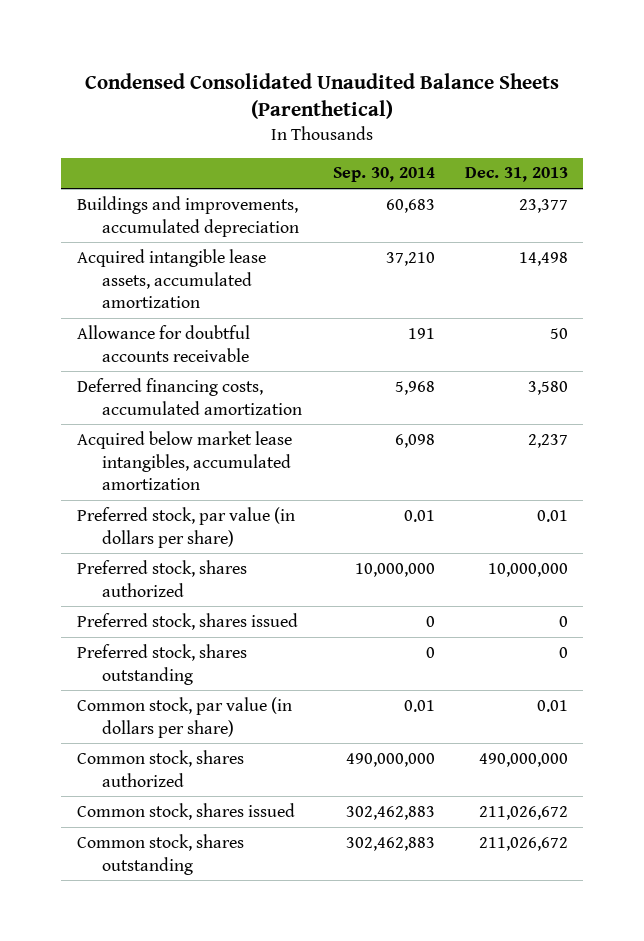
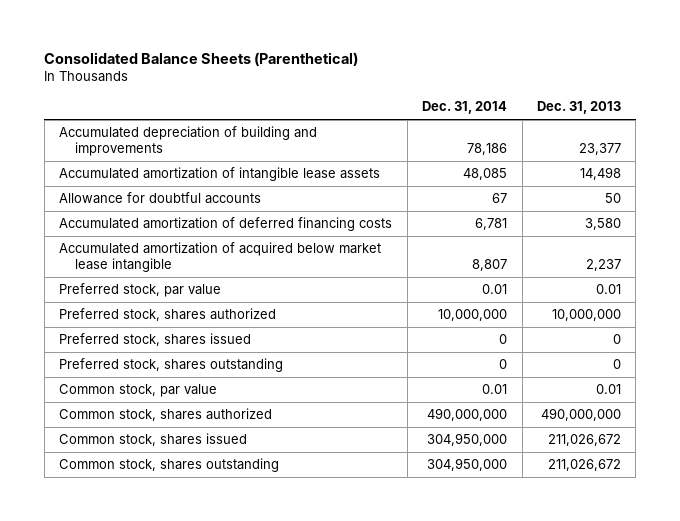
- Condensed Consolidated Unaudited Balance Sheets (Parenthetical)
+ Consolidated Balance Sheets (Parenthetical)
- | Sep. 30, 2014 | Dec. 31, 2013
+ | Dec. 31, 2014 | Dec. 31, 2013
- Buildings and improvements, accumulated depreciation | 60,683 | 23,377
- Acquired intangible lease assets, accumulated amortization | 37,210 | 14,498
- Allowance for doubtful accounts receivable | 191 | 50
- Deferred financing costs, accumulated amortization | 5,968 | 3,580
- Acquired below market lease intangibles, accumulated amortization | 6,098 | 2,237
- Preferred stock, par value (in dollars per share) | 0.01 | 0.01
+ Accumulated depreciation of building and improvements | 78,186 | 23,377
+ Accumulated amortization of intangible lease assets | 48,085 | 14,498
+ Allowance for doubtful accounts | 67 | 50
+ Accumulated amortization of deferred financing costs | 6,781 | 3,580
+ Accumulated amortization of acquired below market lease intangible | 8,807 | 2,237
+ Preferred stock, par value | 0.01 | 0.01
- Common stock, par value (in dollars per share) | 0.01 | 0.01
+ Common stock, par value | 0.01 | 0.01

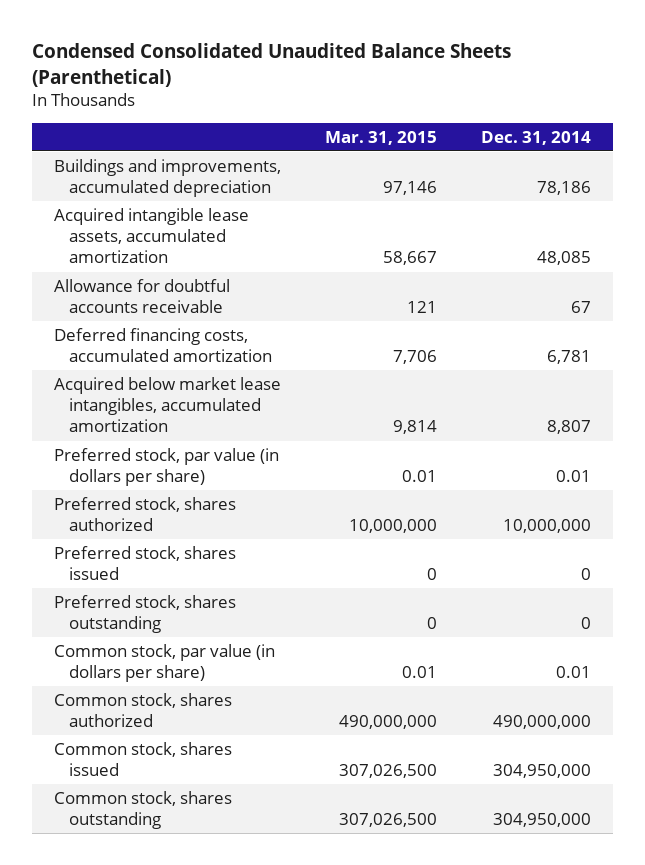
- Consolidated Balance Sheets (Parenthetical)
+ Condensed Consolidated Unaudited Balance Sheets (Parenthetical)
- | Dec. 31, 2014 | Dec. 31, 2013
+ | Mar. 31, 2015 | Dec. 31, 2014
- Accumulated depreciation of building and improvements | 78,186 | 23,377
- Accumulated amortization of intangible lease assets | 48,085 | 14,498
- Allowance for doubtful accounts | 67 | 50
- Accumulated amortization of deferred financing costs | 6,781 | 3,580
- Accumulated amortization of acquired below market lease intangible | 8,807 | 2,237
- Preferred stock, par value | 0.01 | 0.01
+ Buildings and improvements, accumulated depreciation | 97,146 | 78,186
+ Acquired intangible lease assets, accumulated amortization | 58,667 | 48,085
+ Allowance for doubtful accounts receivable | 121 | 67
+ Deferred financing costs, accumulated amortization | 7,706 | 6,781
+ Acquired below market lease intangibles, accumulated amortization | 9,814 | 8,807
+ Preferred stock, par value (in dollars per share) | 0.01 | 0.01
- Common stock, par value | 0.01 | 0.01
+ Common stock, par value (in dollars per share) | 0.01 | 0.01

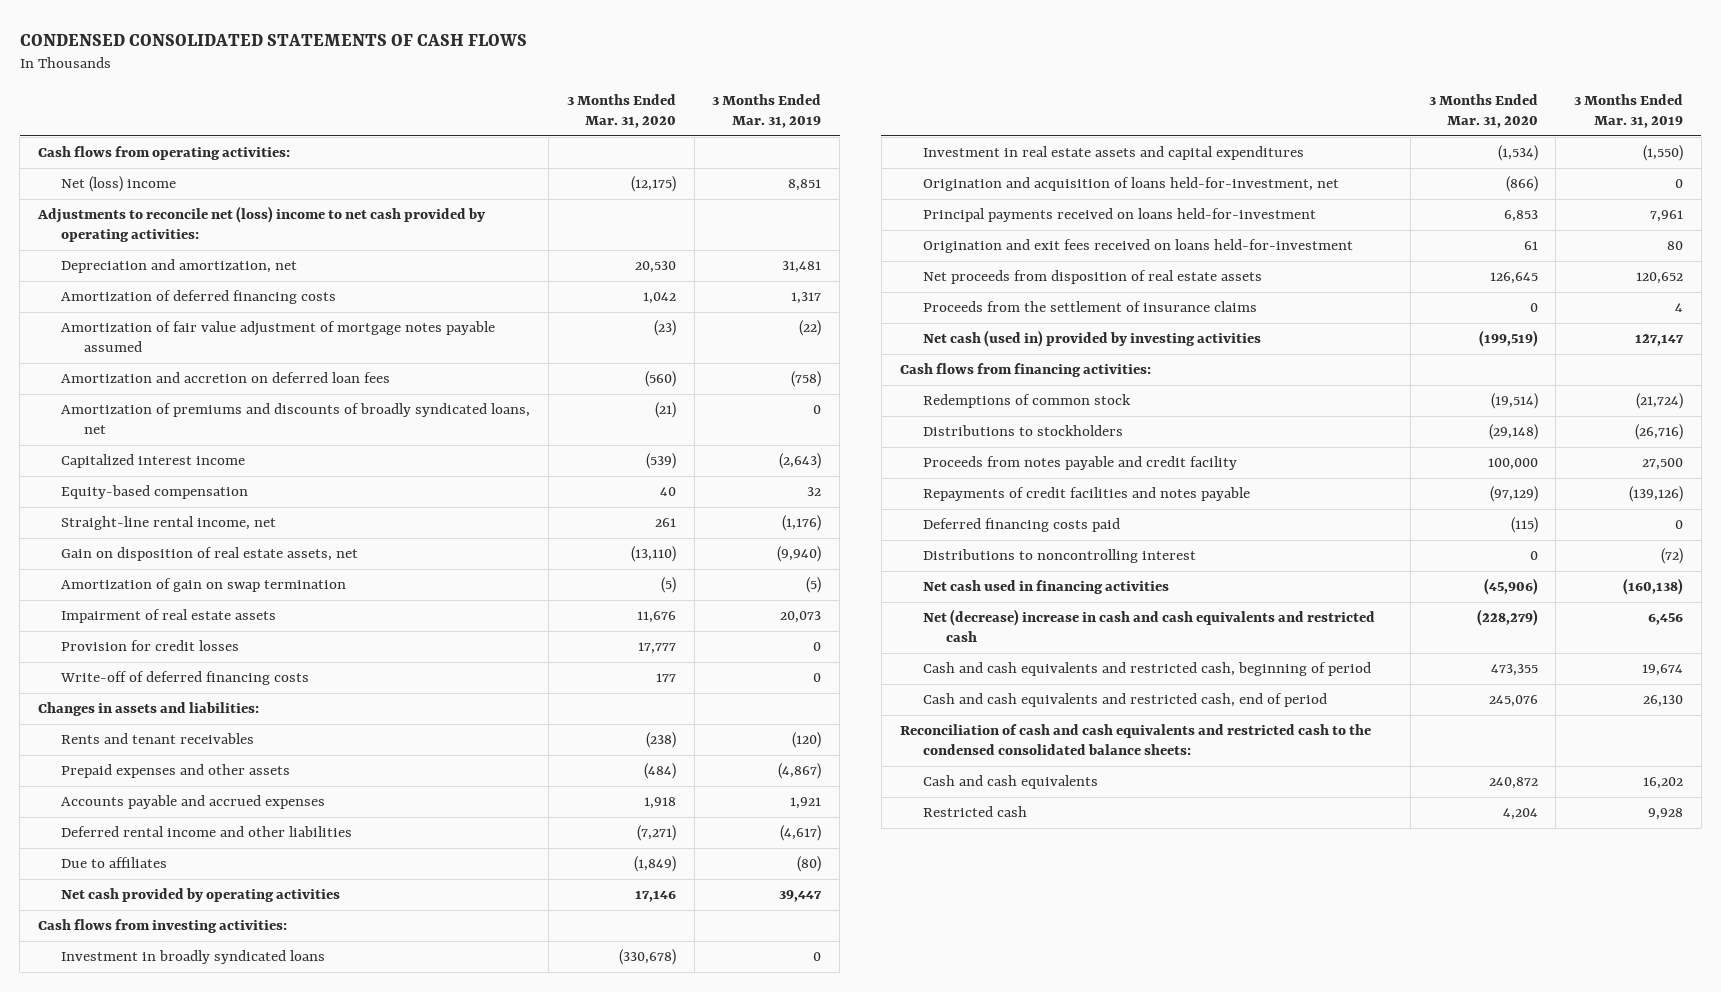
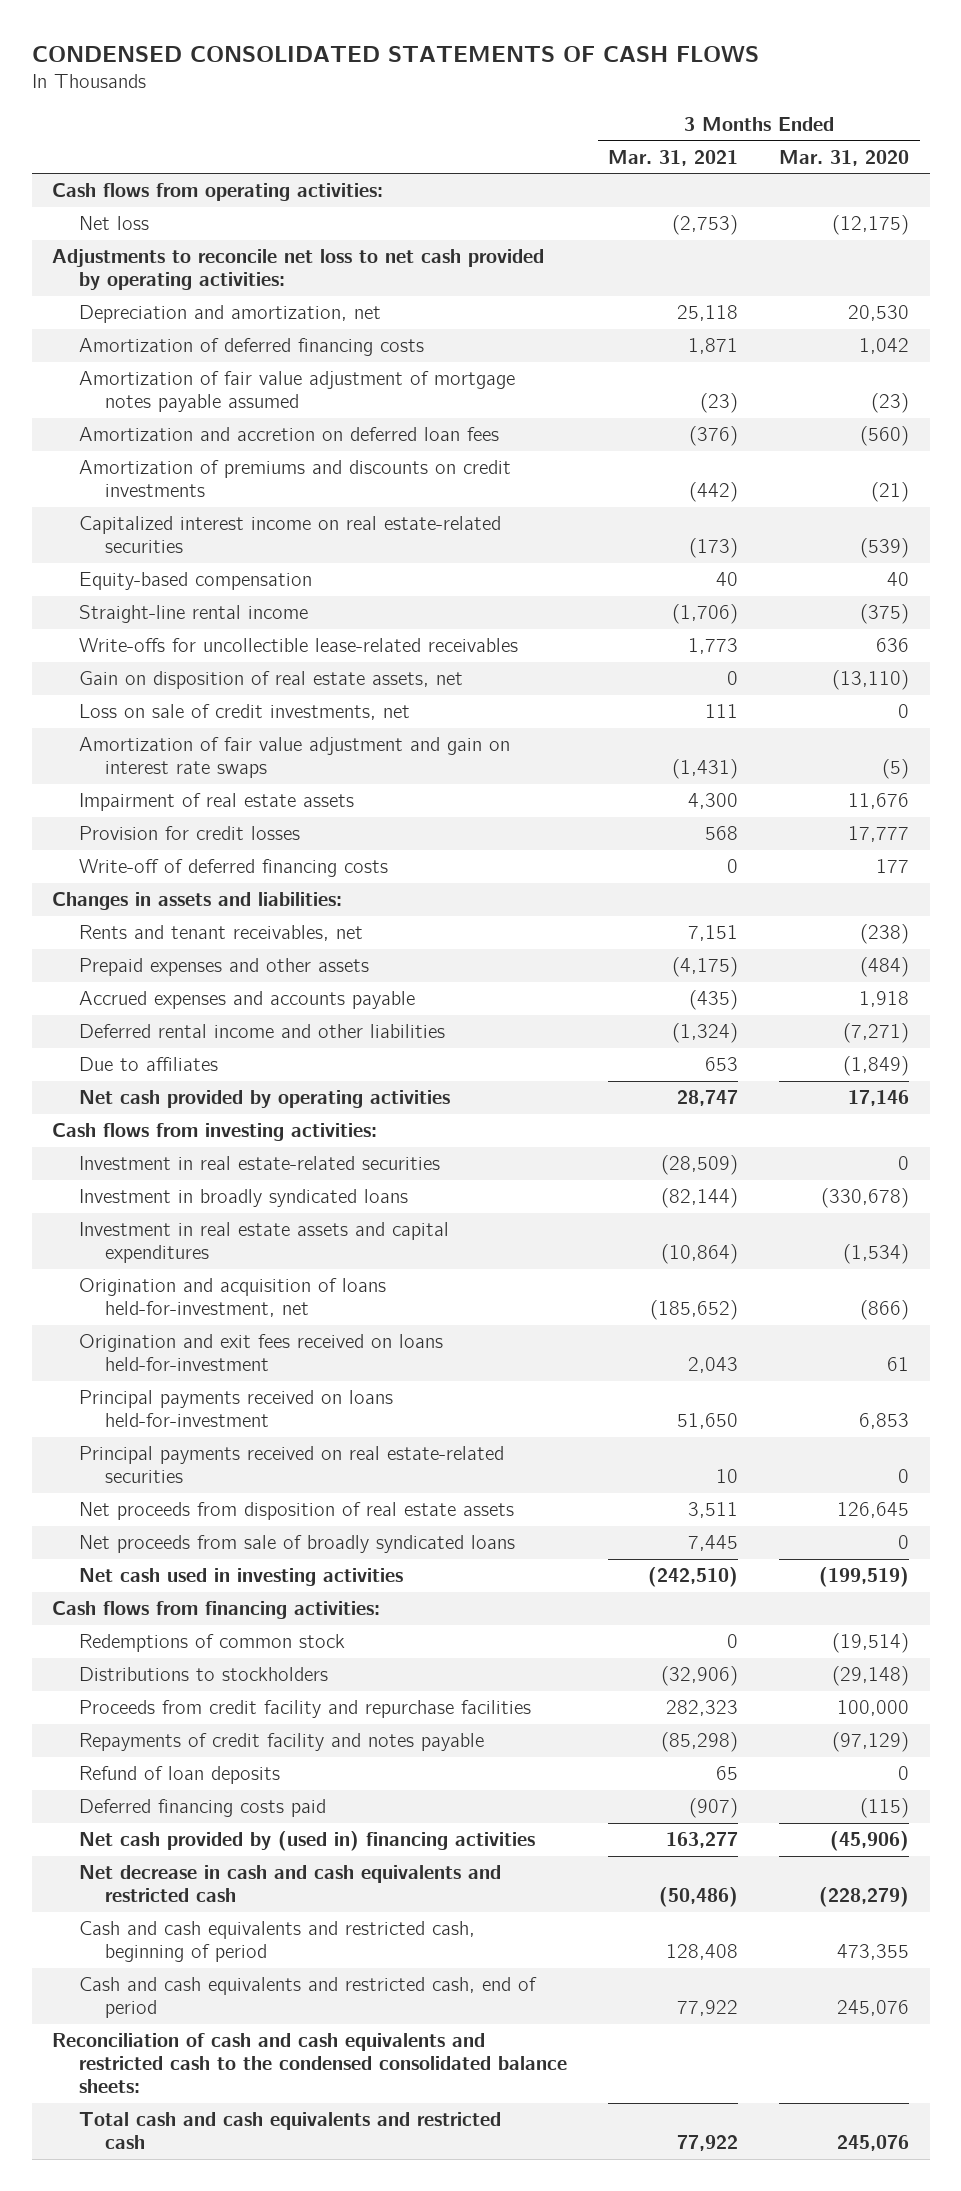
- | 3 Months Ended Mar. 31, 2020 | 3 Months Ended Mar. 31, 2019
+ | 3 Months Ended Mar. 31, 2021 | 3 Months Ended Mar. 31, 2020
- Net (loss) income | (12,175) | 8,851
- Adjustments to reconcile net (loss) income to net cash provided by operating activities:
+ Net loss | (2,753) | (12,175)
+ Adjustments to reconcile net loss to net cash provided by operating activities:
- Amortization of premiums and discounts of broadly syndicated loans, net | (21) | 0
- Capitalized interest income | (539) | (2,643)
+ Amortization of premiums and discounts on credit investments | (442) | (21)
+ Capitalized interest income on real estate-related securities | (173) | (539)
- Straight-line rental income, net | 261 | (1,176)
+ Straight-line rental income | (1,706) | (375)
+ Write-offs for uncollectible lease-related receivables | 1,773 | 636
- Amortization of gain on swap termination | (5) | (5)
+ Loss on sale of credit investments, net | 111 | 0
+ Amortization of fair value adjustment and gain on interest rate swaps | (1,431) | (5)
- Rents and tenant receivables | (238) | (120)
+ Rents and tenant receivables, net | 7,151 | (238)
- Accounts payable and accrued expenses | 1,918 | 1,921
+ Accrued expenses and accounts payable | (435) | 1,918
+ Investment in real estate-related securities | (28,509) | 0
moved down: Principal payments received on loans held-for-investment | 51,650 | 6,853
+ Principal payments received on real estate-related securities | 10 | 0
- Proceeds from the settlement of insurance claims | 0 | 4
- Net cash (used in) provided by investing activities | (199,519) | 127,147
+ Net proceeds from sale of broadly syndicated loans | 7,445 | 0
+ Net cash used in investing activities | (242,510) | (199,519)
- Proceeds from notes payable and credit facility | 100,000 | 27,500
- Repayments of credit facilities and notes payable | (97,129) | (139,126)
+ Proceeds from credit facility and repurchase facilities | 282,323 | 100,000
+ Repayments of credit facility and notes payable | (85,298) | (97,129)
+ Refund of loan deposits | 65 | 0
- Distributions to noncontrolling interest | 0 | (72)
- Net cash used in financing activities | (45,906) | (160,138)
- Net (decrease) increase in cash and cash equivalents and restricted cash | (228,279) | 6,456
+ Net cash provided by (used in) financing activities | 163,277 | (45,906)
+ Net decrease in cash and cash equivalents and restricted cash | (50,486) | (228,279)
- Cash and cash equivalents | 240,872 | 16,202
- Restricted cash | 4,204 | 9,928
+ Total cash and cash equivalents and restricted cash | 77,922 | 245,076

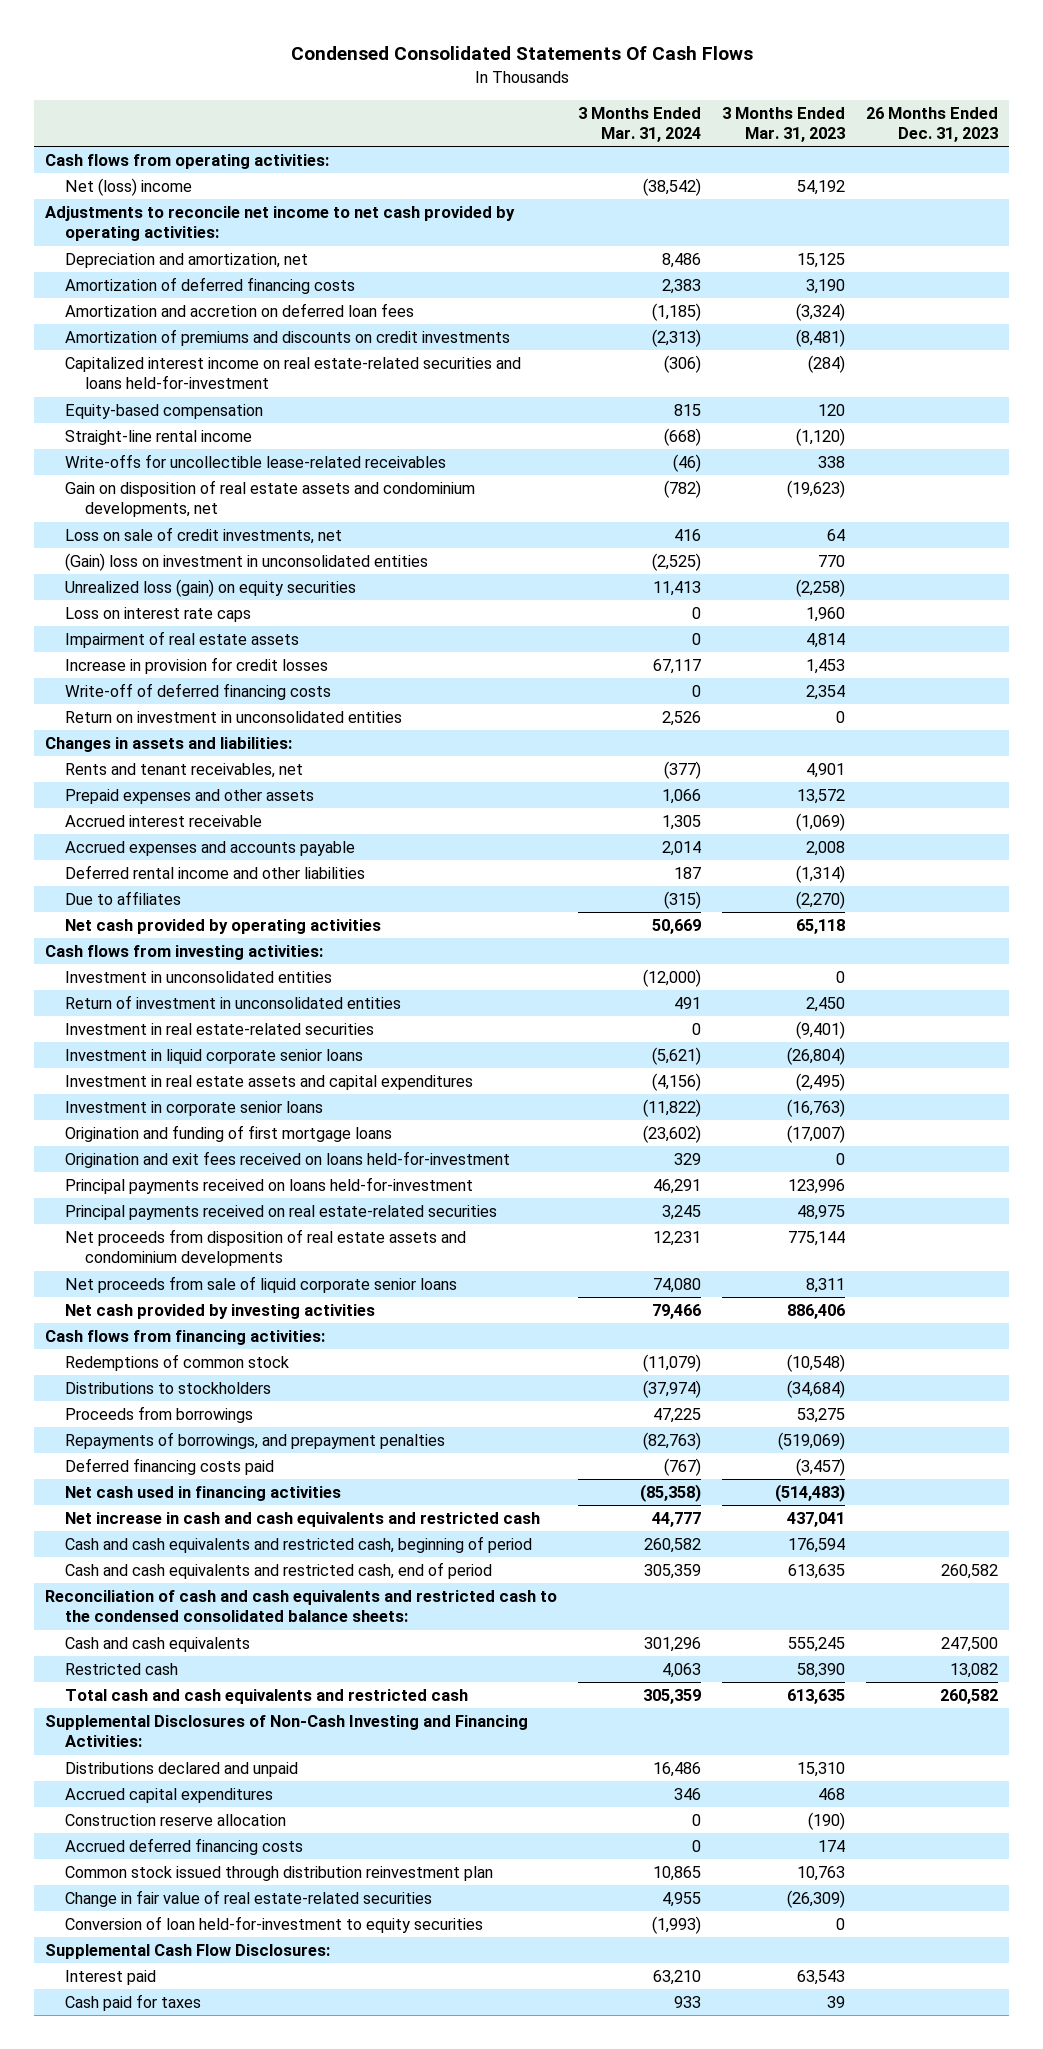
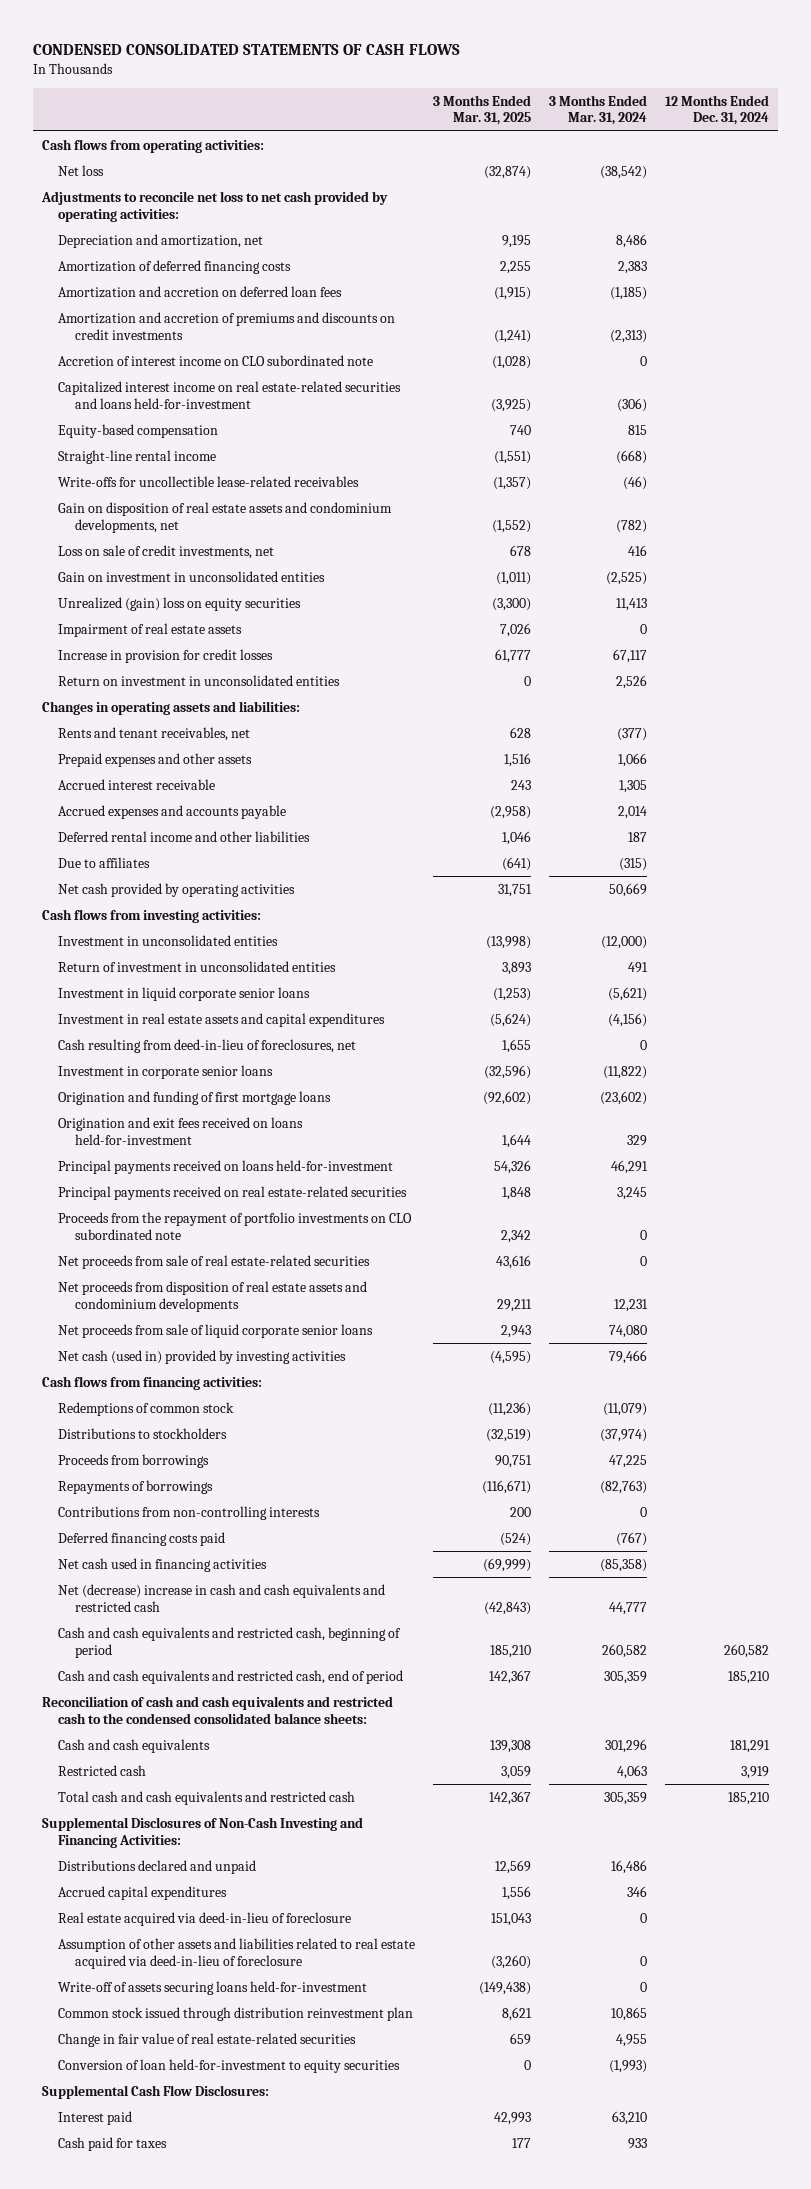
- Condensed Consolidated Statements Of Cash Flows
+ CONDENSED CONSOLIDATED STATEMENTS OF CASH FLOWS
- | 3 Months Ended Mar. 31, 2024 | 3 Months Ended Mar. 31, 2023 | 26 Months Ended Dec. 31, 2023
+ | 3 Months Ended Mar. 31, 2025 | 3 Months Ended Mar. 31, 2024 | 12 Months Ended Dec. 31, 2024
- Net (loss) income | (38,542) | 54,192 |
- Adjustments to reconcile net income to net cash provided by operating activities:
+ Net loss | (32,874) | (38,542) |
+ Adjustments to reconcile net loss to net cash provided by operating activities:
- Amortization of premiums and discounts on credit investments | (2,313) | (8,481) |
+ Amortization and accretion of premiums and discounts on credit investments | (1,241) | (2,313) |
+ Accretion of interest income on CLO subordinated note | (1,028) | 0 |
- (Gain) loss on investment in unconsolidated entities | (2,525) | 770 |
- Unrealized loss (gain) on equity securities | 11,413 | (2,258) |
- Loss on interest rate caps | 0 | 1,960 |
+ Gain on investment in unconsolidated entities | (1,011) | (2,525) |
+ Unrealized (gain) loss on equity securities | (3,300) | 11,413 |
- Write-off of deferred financing costs | 0 | 2,354 |
- Changes in assets and liabilities:
+ Changes in operating assets and liabilities:
- Investment in real estate-related securities | 0 | (9,401) |
+ Cash resulting from deed-in-lieu of foreclosures, net | 1,655 | 0 |
+ Proceeds from the repayment of portfolio investments on CLO subordinated note | 2,342 | 0 |
+ Net proceeds from sale of real estate-related securities | 43,616 | 0 |
- Net cash provided by investing activities | 79,466 | 886,406 |
+ Net cash (used in) provided by investing activities | (4,595) | 79,466 |
- Repayments of borrowings, and prepayment penalties | (82,763) | (519,069) |
+ Repayments of borrowings | (116,671) | (82,763) |
+ Contributions from non-controlling interests | 200 | 0 |
- Net increase in cash and cash equivalents and restricted cash | 44,777 | 437,041 |
+ Net (decrease) increase in cash and cash equivalents and restricted cash | (42,843) | 44,777 |
- Construction reserve allocation | 0 | (190) |
- Accrued deferred financing costs | 0 | 174 |
+ Real estate acquired via deed-in-lieu of foreclosure | 151,043 | 0 |
+ Assumption of other assets and liabilities related to real estate acquired via deed-in-lieu of foreclosure | (3,260) | 0 |
+ Write-off of assets securing loans held-for-investment | (149,438) | 0 |

